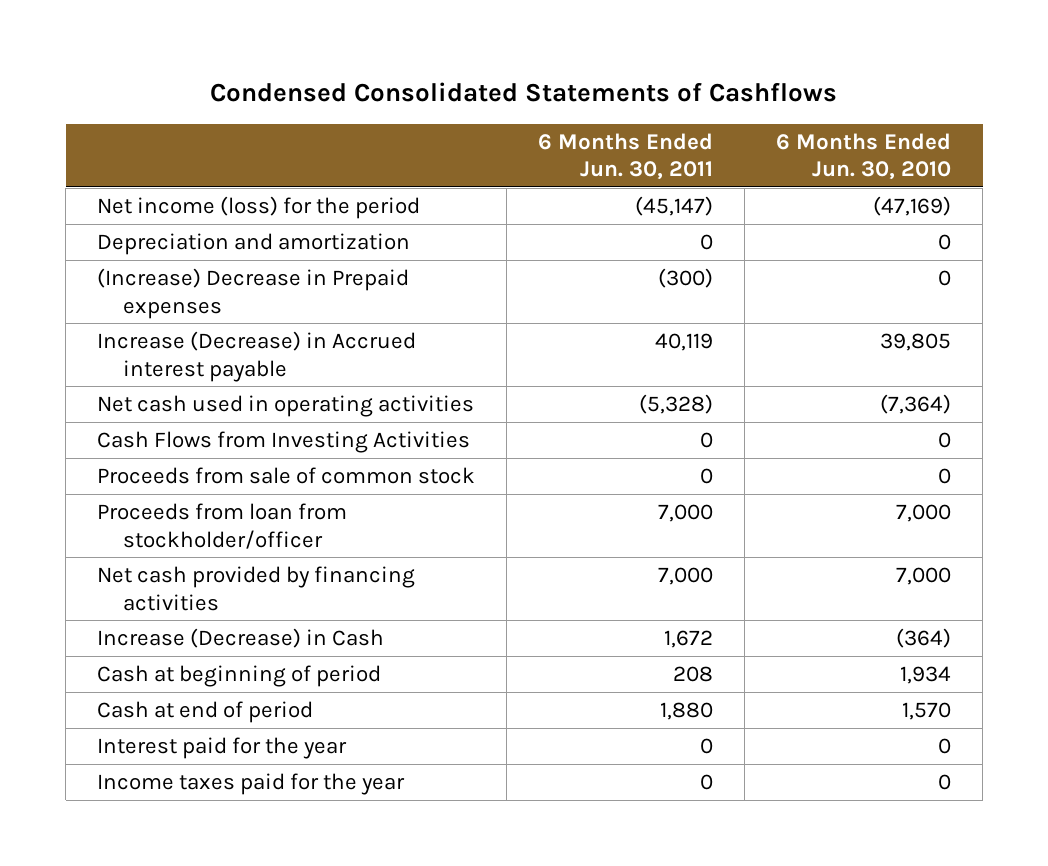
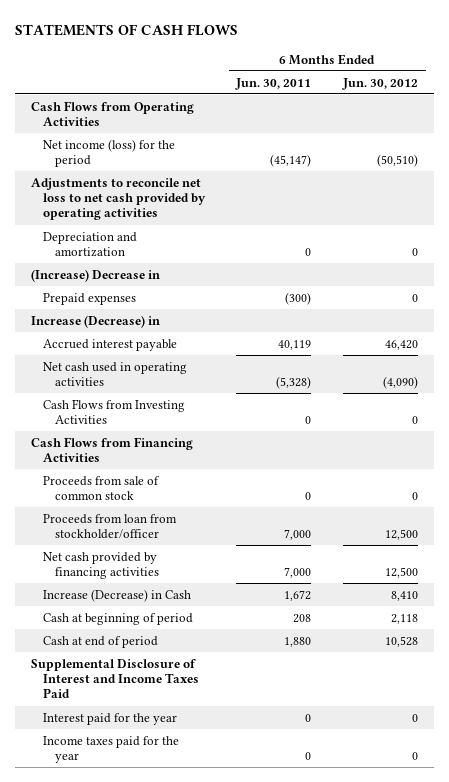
- Condensed Consolidated Statements of Cashflows
+ STATEMENTS OF CASH FLOWS
- | 6 Months Ended Jun. 30, 2011 | 6 Months Ended Jun. 30, 2010
+ | 6 Months Ended Jun. 30, 2011 | 6 Months Ended Jun. 30, 2012
+ Cash Flows from Operating Activities
+ Adjustments to reconcile net loss to net cash provided by operating activities
- (Increase) Decrease in Prepaid expenses | (300) | 0
- Increase (Decrease) in Accrued interest payable | 40,119 | 39,805
+ (Increase) Decrease in
+ Prepaid expenses | (300) | 0
+ Increase (Decrease) in
+ Accrued interest payable | 40,119 | 46,420
+ Cash Flows from Financing Activities
+ Supplemental Disclosure of Interest and Income Taxes Paid

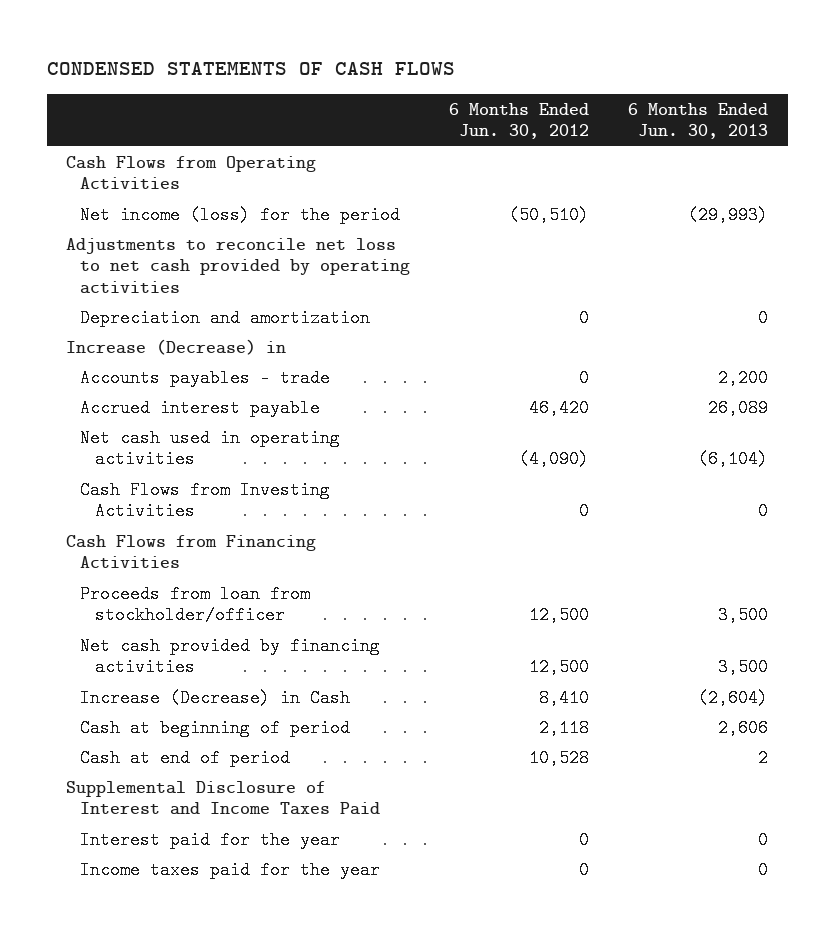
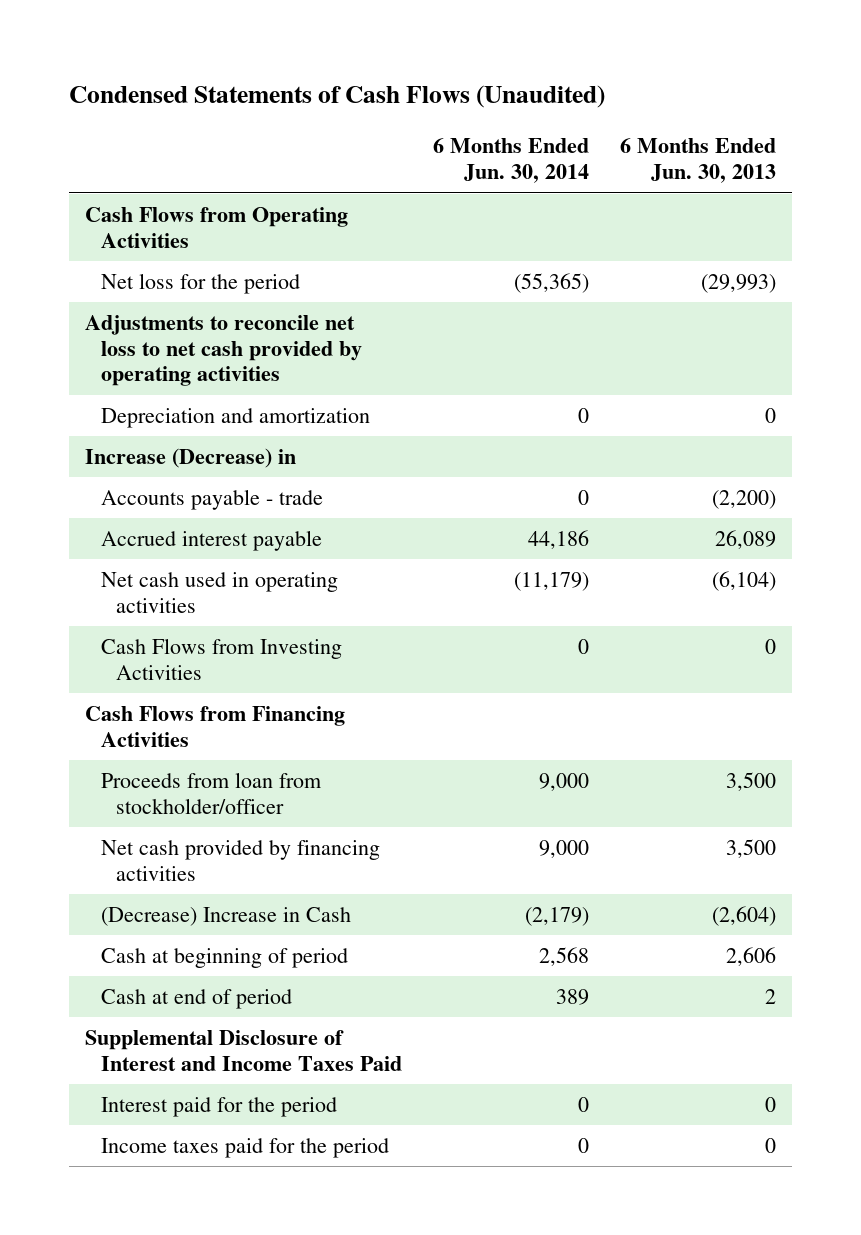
- CONDENSED STATEMENTS OF CASH FLOWS
+ Condensed Statements of Cash Flows (Unaudited)
- | 6 Months Ended Jun. 30, 2012 | 6 Months Ended Jun. 30, 2013
+ | 6 Months Ended Jun. 30, 2014 | 6 Months Ended Jun. 30, 2013
- Net income (loss) for the period | (50,510) | (29,993)
+ Net loss for the period | (55,365) | (29,993)
- Accounts payables - trade | 0 | 2,200
+ Accounts payable - trade | 0 | (2,200)
- Increase (Decrease) in Cash | 8,410 | (2,604)
+ (Decrease) Increase in Cash | (2,179) | (2,604)
- Interest paid for the year | 0 | 0
- Income taxes paid for the year | 0 | 0
+ Interest paid for the period | 0 | 0
+ Income taxes paid for the period | 0 | 0

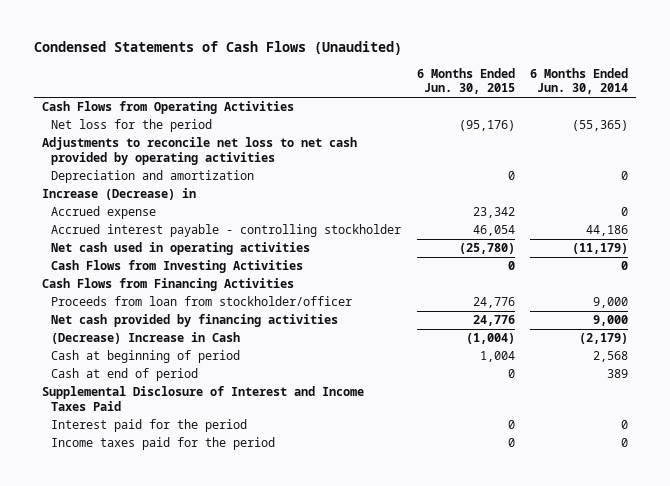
- | 6 Months Ended Jun. 30, 2014 | 6 Months Ended Jun. 30, 2013
+ | 6 Months Ended Jun. 30, 2015 | 6 Months Ended Jun. 30, 2014
- Accounts payable - trade | 0 | (2,200)
- Accrued interest payable | 44,186 | 26,089
+ Accrued expense | 23,342 | 0
+ Accrued interest payable - controlling stockholder | 46,054 | 44,186

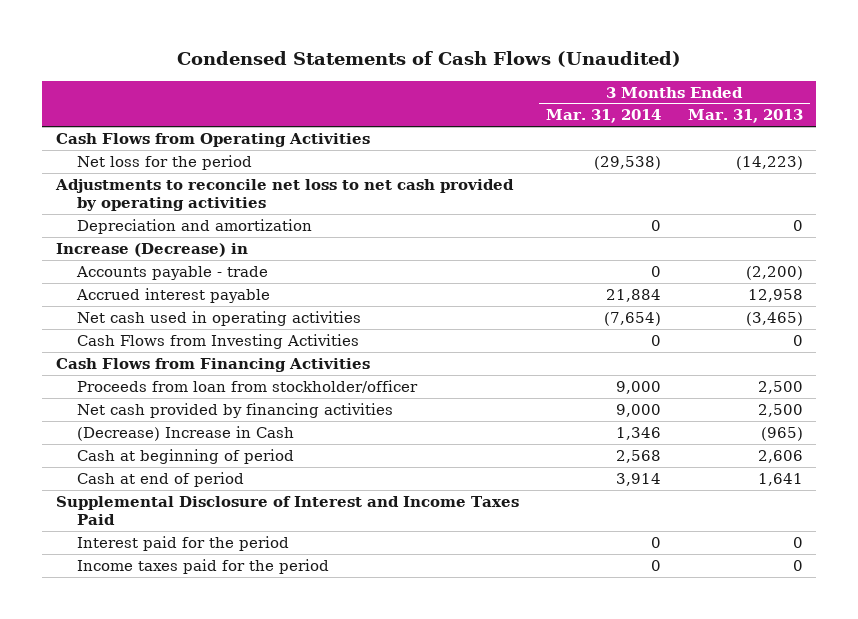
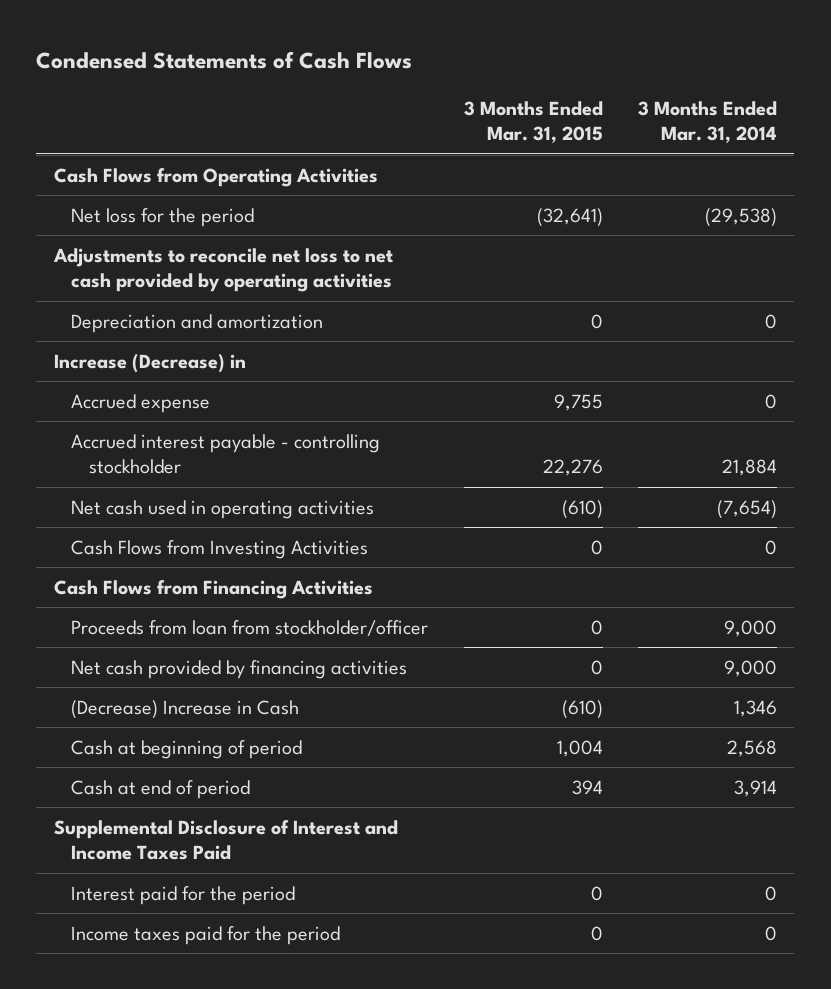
- Condensed Statements of Cash Flows (Unaudited)
+ Condensed Statements of Cash Flows
- | 3 Months Ended Mar. 31, 2014 | 3 Months Ended Mar. 31, 2013
+ | 3 Months Ended Mar. 31, 2015 | 3 Months Ended Mar. 31, 2014
- Accounts payable - trade | 0 | (2,200)
- Accrued interest payable | 21,884 | 12,958
+ Accrued expense | 9,755 | 0
+ Accrued interest payable - controlling stockholder | 22,276 | 21,884

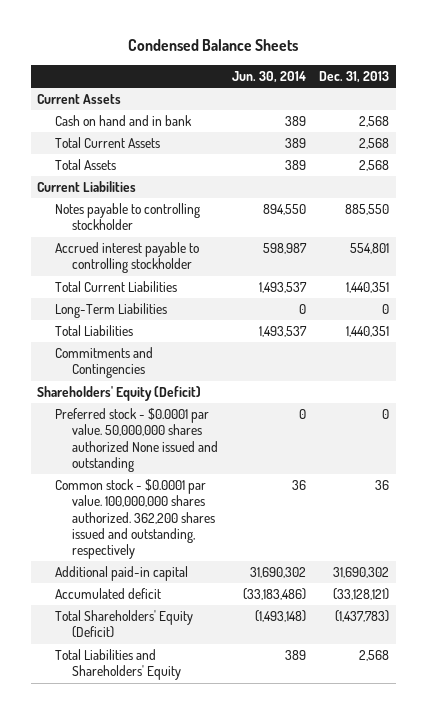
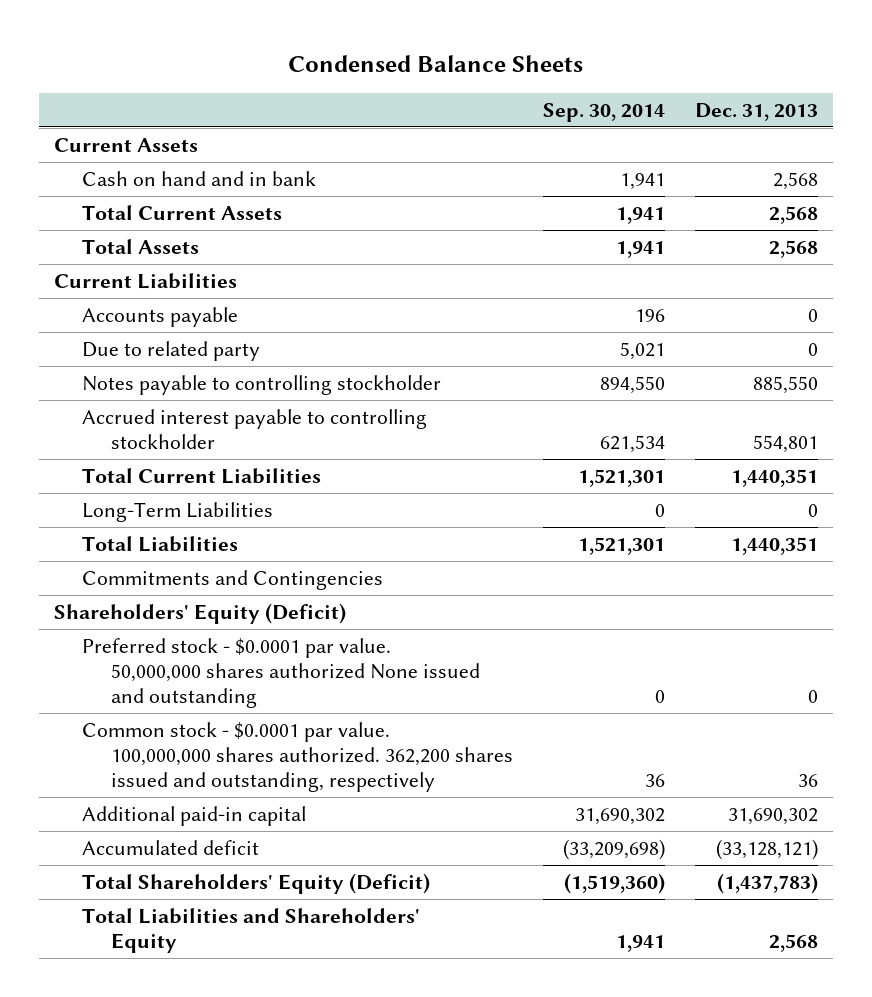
- | Jun. 30, 2014 | Dec. 31, 2013
+ | Sep. 30, 2014 | Dec. 31, 2013
+ Accounts payable | 196 | 0
+ Due to related party | 5,021 | 0

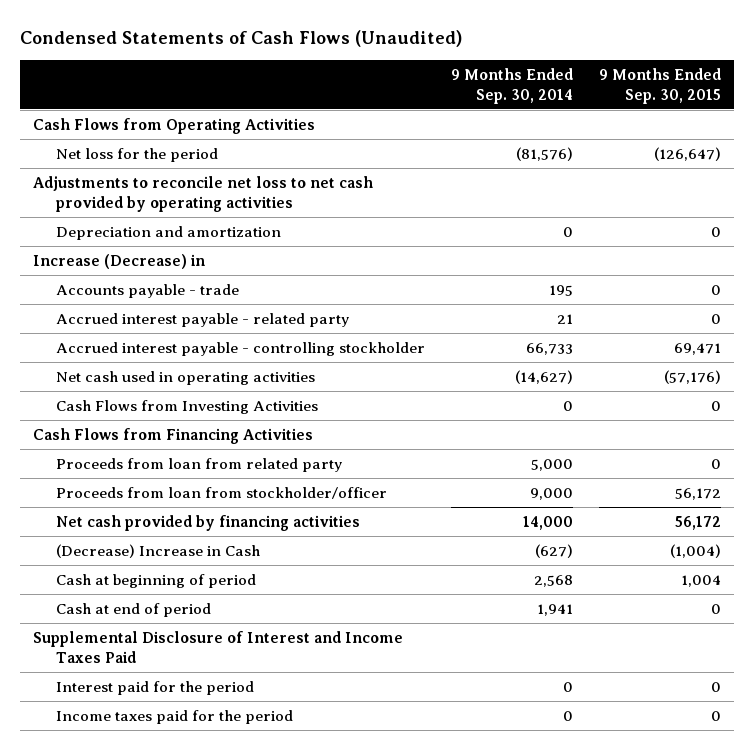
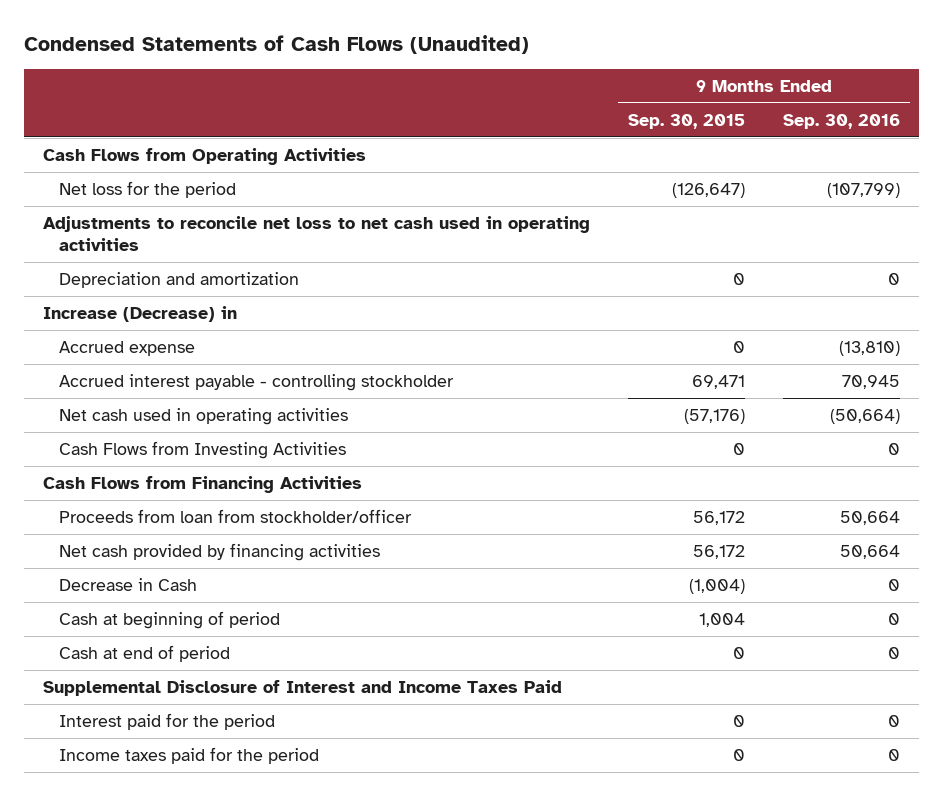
- | 9 Months Ended Sep. 30, 2014 | 9 Months Ended Sep. 30, 2015
+ | 9 Months Ended Sep. 30, 2015 | 9 Months Ended Sep. 30, 2016
- Adjustments to reconcile net loss to net cash provided by operating activities
+ Adjustments to reconcile net loss to net cash used in operating activities
- Accounts payable - trade | 195 | 0
- Accrued interest payable - related party | 21 | 0
+ Accrued expense | 0 | (13,810)
- Proceeds from loan from related party | 5,000 | 0
- (Decrease) Increase in Cash | (627) | (1,004)
+ Decrease in Cash | (1,004) | 0

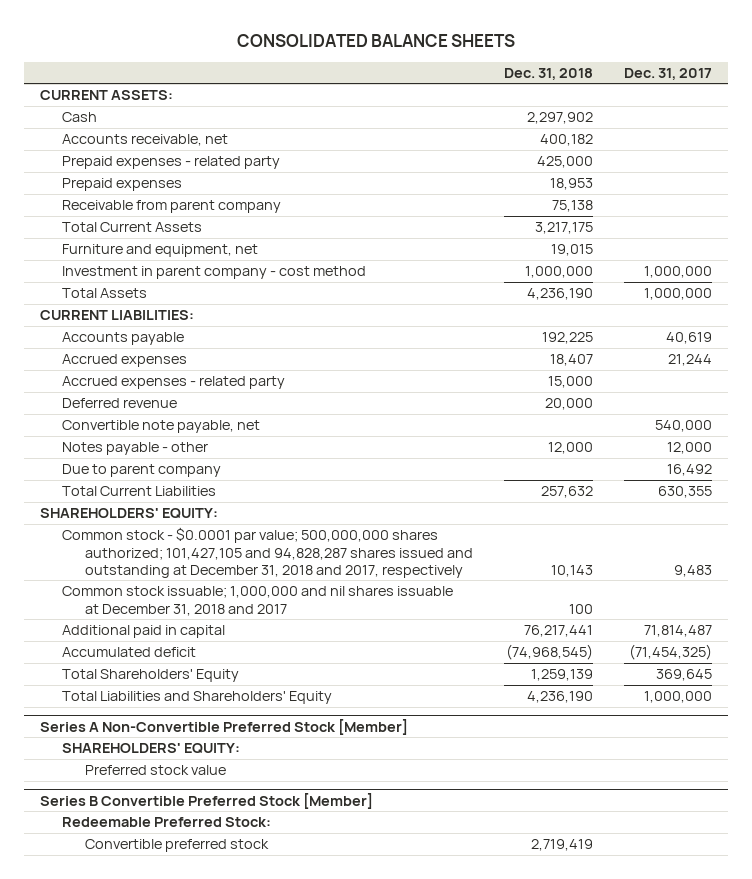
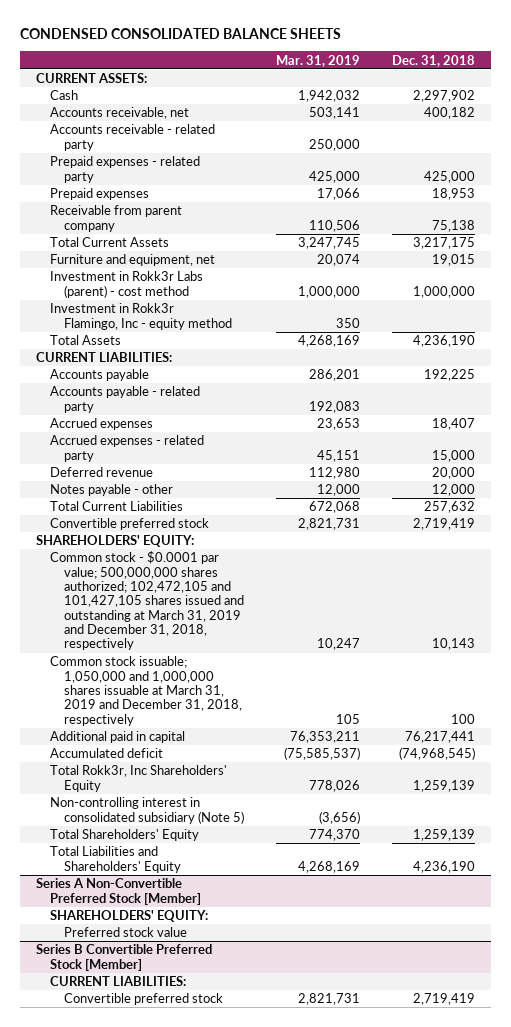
- CONSOLIDATED BALANCE SHEETS
+ CONDENSED CONSOLIDATED BALANCE SHEETS
- | Dec. 31, 2018 | Dec. 31, 2017
+ | Mar. 31, 2019 | Dec. 31, 2018
+ Accounts receivable - related party | 250,000 |
- Investment in parent company - cost method | 1,000,000 | 1,000,000
+ Investment in Rokk3r Labs (parent) - cost method | 1,000,000 | 1,000,000
+ Investment in Rokk3r Flamingo, Inc - equity method | 350 |
+ Accounts payable - related party | 192,083 |
- Convertible note payable, net | | 540,000
- Due to parent company | | 16,492
+ Convertible preferred stock | 2,821,731 | 2,719,419
- Common stock - $0.0001 par value; 500,000,000 shares authorized; 101,427,105 and 94,828,287 shares issued and outstanding at December 31, 2018 and 2017, respectively | 10,143 | 9,483
- Common stock issuable; 1,000,000 and nil shares issuable at December 31, 2018 and 2017 | 100 |
+ Common stock - $0.0001 par value; 500,000,000 shares authorized; 102,472,105 and 101,427,105 shares issued and outstanding at March 31, 2019 and December 31, 2018, respectively | 10,247 | 10,143
+ Common stock issuable; 1,050,000 and 1,000,000 shares issuable at March 31, 2019 and December 31, 2018, respectively | 105 | 100
+ Total Rokk3r, Inc Shareholders' Equity | 778,026 | 1,259,139
+ Non-controlling interest in consolidated subsidiary (Note 5) | (3,656) |
@ Series B Convertible Preferred Stock [Member]
- Redeemable Preferred Stock:
+ CURRENT LIABILITIES:

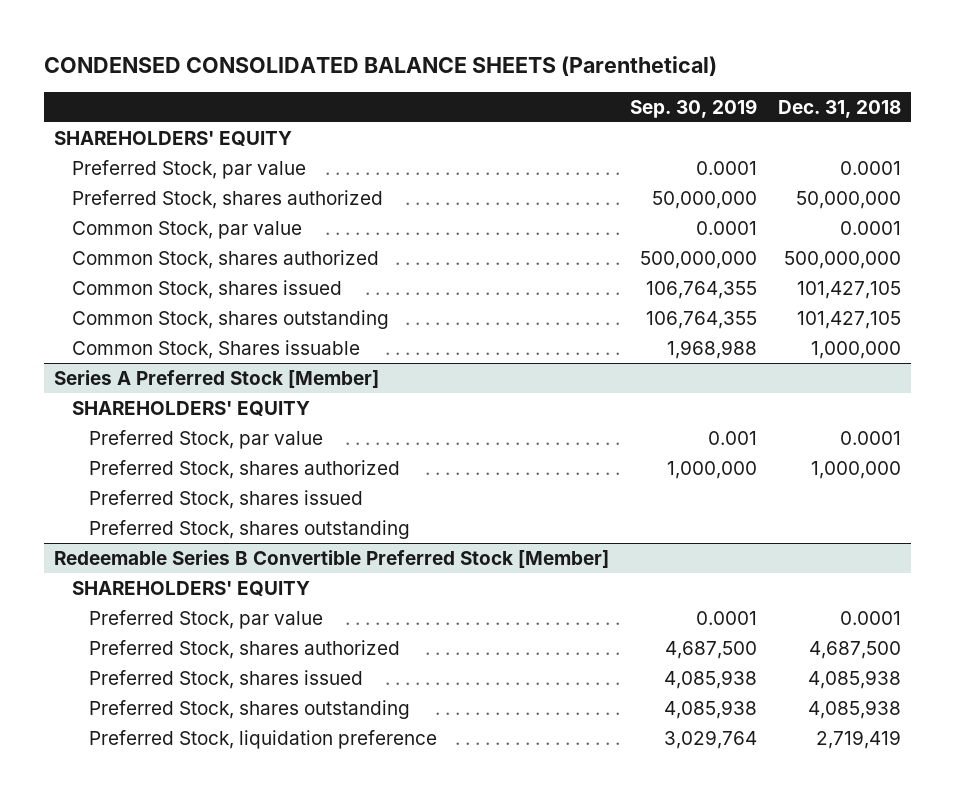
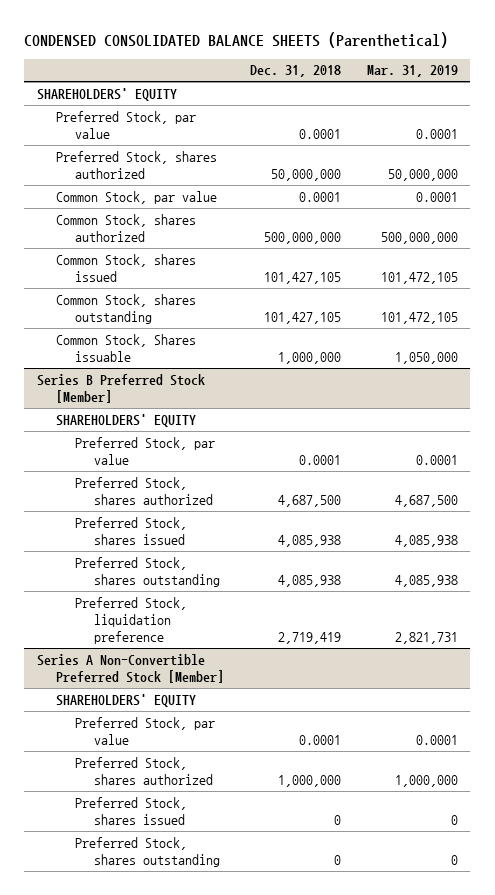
- | Sep. 30, 2019 | Dec. 31, 2018
+ | Dec. 31, 2018 | Mar. 31, 2019
- Series A Preferred Stock [Member]
- SHAREHOLDERS' EQUITY
- Preferred Stock, par value | 0.001 | 0.0001
- Preferred Stock, shares authorized | 1,000,000 | 1,000,000
- Preferred Stock, shares issued
- Preferred Stock, shares outstanding
- Redeemable Series B Convertible Preferred Stock [Member]
+ Series B Preferred Stock [Member]
+ Series A Non-Convertible Preferred Stock [Member]
+ SHAREHOLDERS' EQUITY
+ Preferred Stock, par value | 0.0001 | 0.0001
+ Preferred Stock, shares authorized | 1,000,000 | 1,000,000
+ Preferred Stock, shares issued | 0 | 0
+ Preferred Stock, shares outstanding | 0 | 0

